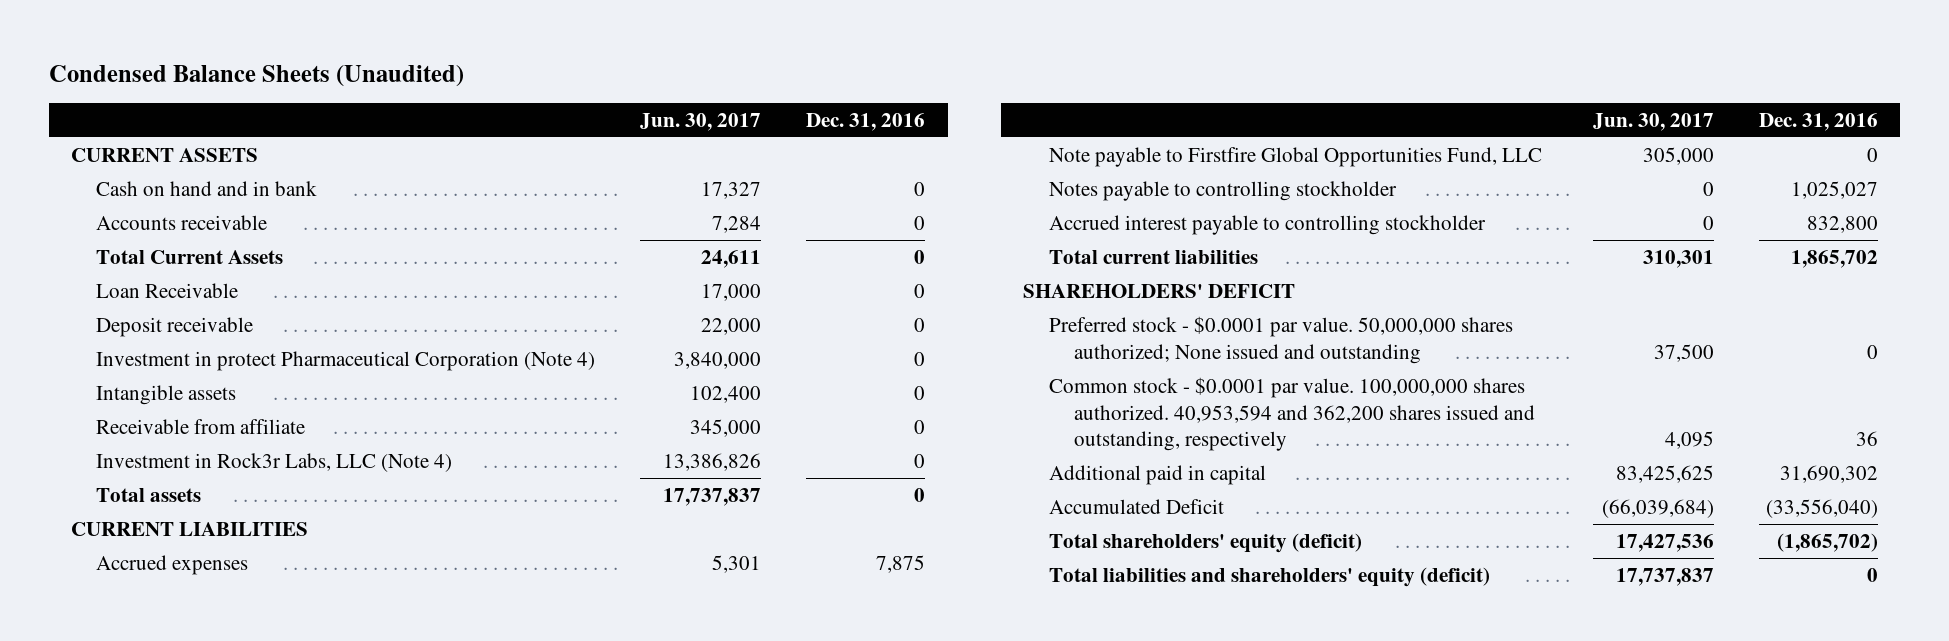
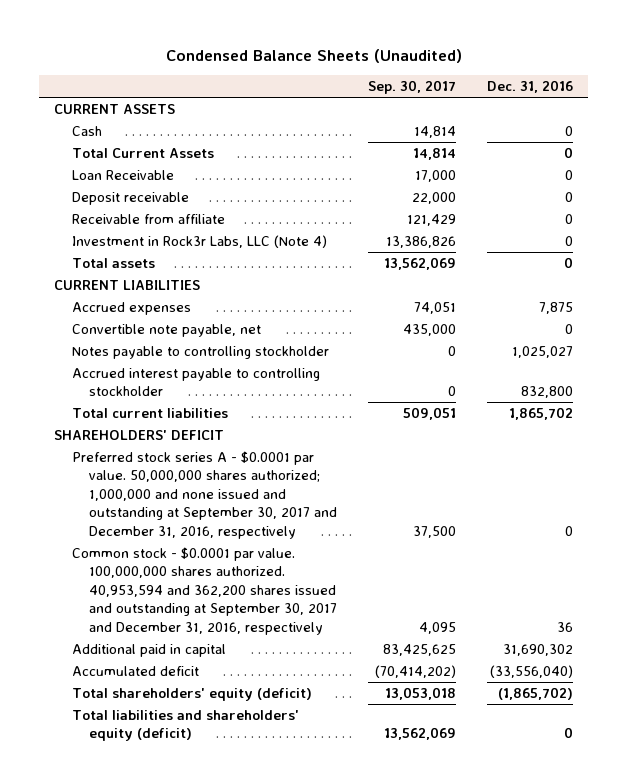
- | Jun. 30, 2017 | Dec. 31, 2016
+ | Sep. 30, 2017 | Dec. 31, 2016
- Cash on hand and in bank | 17,327 | 0
- Accounts receivable | 7,284 | 0
+ Cash | 14,814 | 0
- Investment in protect Pharmaceutical Corporation (Note 4) | 3,840,000 | 0
- Intangible assets | 102,400 | 0
- Note payable to Firstfire Global Opportunities Fund, LLC | 305,000 | 0
+ Convertible note payable, net | 435,000 | 0
- Preferred stock - $0.0001 par value. 50,000,000 shares authorized; None issued and outstanding | 37,500 | 0
- Common stock - $0.0001 par value. 100,000,000 shares authorized. 40,953,594 and 362,200 shares issued and outstanding, respectively | 4,095 | 36
+ Preferred stock series A - $0.0001 par value. 50,000,000 shares authorized; 1,000,000 and none issued and outstanding at September 30, 2017 and December 31, 2016, respectively | 37,500 | 0
+ Common stock - $0.0001 par value. 100,000,000 shares authorized. 40,953,594 and 362,200 shares issued and outstanding at September 30, 2017 and December 31, 2016, respectively | 4,095 | 36
- Accumulated Deficit | (66,039,684) | (33,556,040)
+ Accumulated deficit | (70,414,202) | (33,556,040)

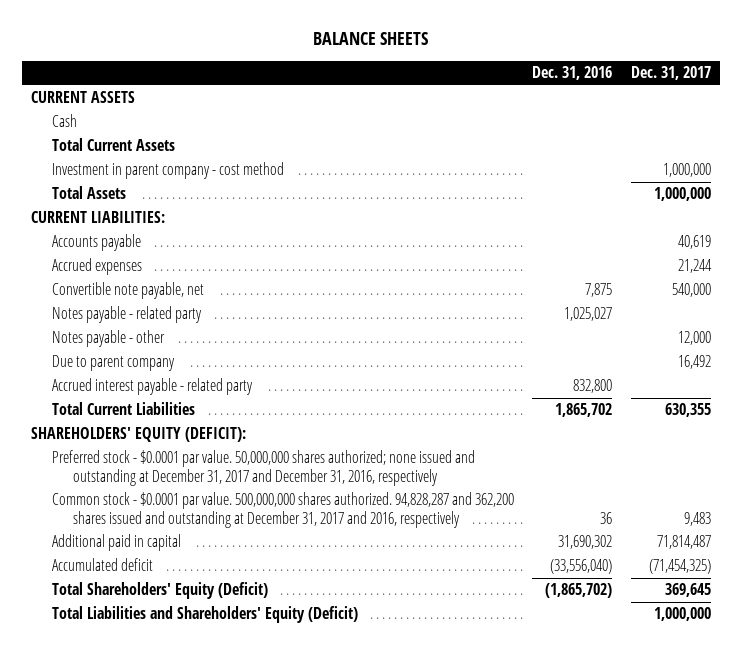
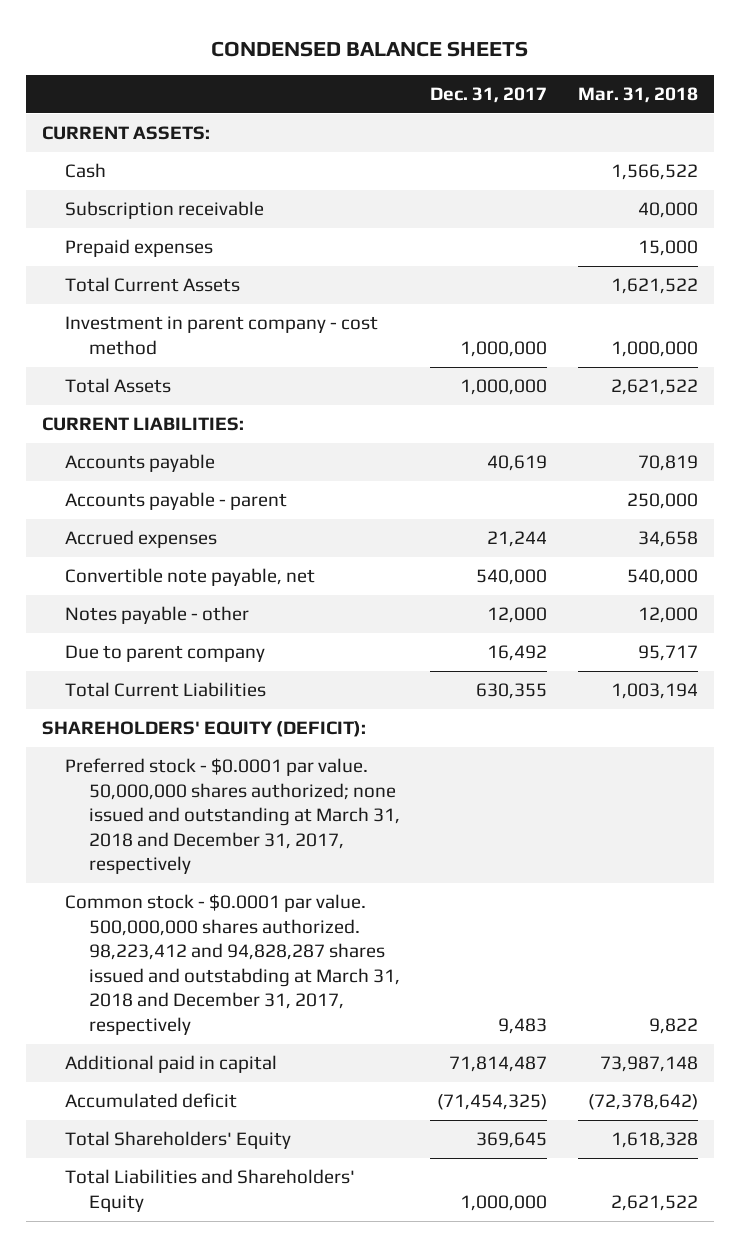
- BALANCE SHEETS
+ CONDENSED BALANCE SHEETS
- | Dec. 31, 2016 | Dec. 31, 2017
+ | Dec. 31, 2017 | Mar. 31, 2018
- CURRENT ASSETS
+ CURRENT ASSETS:
+ Subscription receivable | | 40,000
+ Prepaid expenses | | 15,000
+ Accounts payable - parent | | 250,000
- Notes payable - related party | 1,025,027 |
- Accrued interest payable - related party | 832,800 |
- Preferred stock - $0.0001 par value. 50,000,000 shares authorized; none issued and outstanding at December 31, 2017 and December 31, 2016, respectively
- Common stock - $0.0001 par value. 500,000,000 shares authorized. 94,828,287 and 362,200 shares issued and outstanding at December 31, 2017 and 2016, respectively | 36 | 9,483
+ Preferred stock - $0.0001 par value. 50,000,000 shares authorized; none issued and outstanding at March 31, 2018 and December 31, 2017, respectively
+ Common stock - $0.0001 par value. 500,000,000 shares authorized. 98,223,412 and 94,828,287 shares issued and outstabding at March 31, 2018 and December 31, 2017, respectively | 9,483 | 9,822
- Total Shareholders' Equity (Deficit) | (1,865,702) | 369,645
- Total Liabilities and Shareholders' Equity (Deficit) | | 1,000,000
+ Total Shareholders' Equity | 369,645 | 1,618,328
+ Total Liabilities and Shareholders' Equity | 1,000,000 | 2,621,522

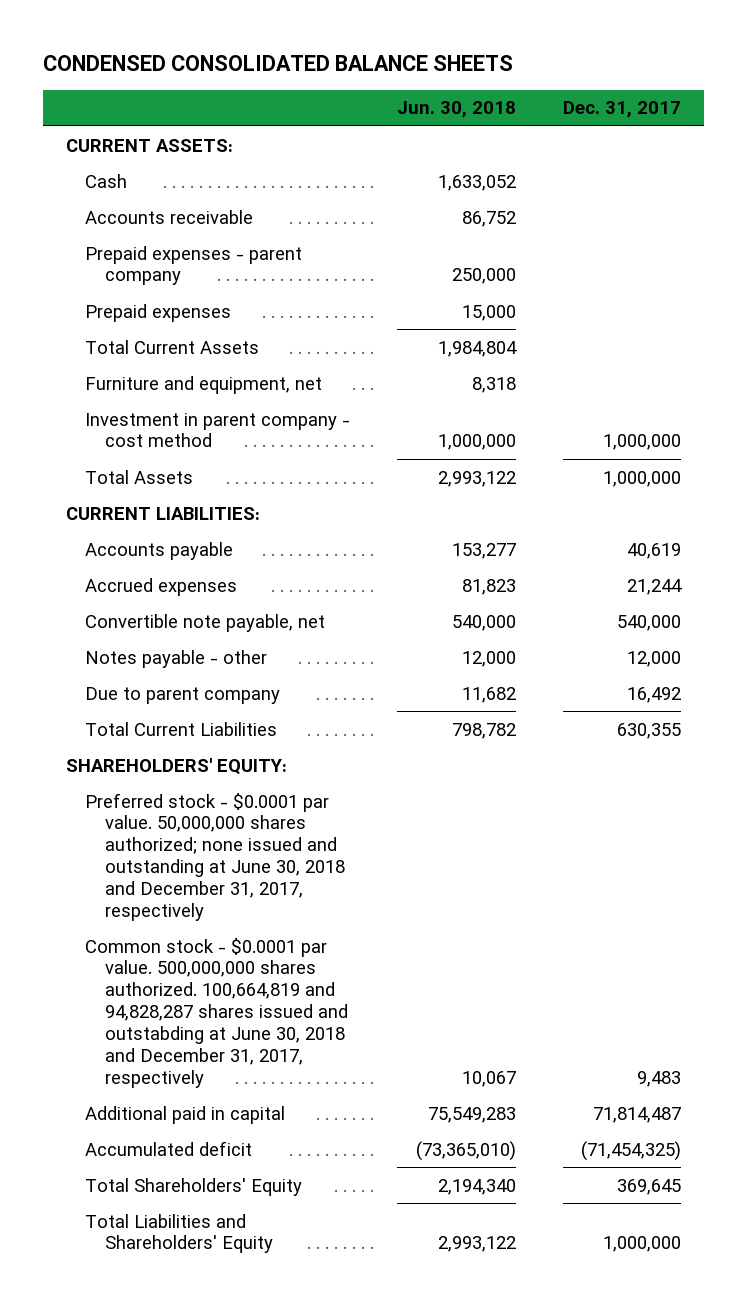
- CONDENSED BALANCE SHEETS
+ CONDENSED CONSOLIDATED BALANCE SHEETS
- | Dec. 31, 2017 | Mar. 31, 2018
+ | Jun. 30, 2018 | Dec. 31, 2017
- Subscription receivable | | 40,000
+ Accounts receivable | 86,752 |
+ Prepaid expenses - parent company | 250,000 |
+ Furniture and equipment, net | 8,318 |
- Accounts payable - parent | | 250,000
- SHAREHOLDERS' EQUITY (DEFICIT):
- Preferred stock - $0.0001 par value. 50,000,000 shares authorized; none issued and outstanding at March 31, 2018 and December 31, 2017, respectively
- Common stock - $0.0001 par value. 500,000,000 shares authorized. 98,223,412 and 94,828,287 shares issued and outstabding at March 31, 2018 and December 31, 2017, respectively | 9,483 | 9,822
+ SHAREHOLDERS' EQUITY:
+ Preferred stock - $0.0001 par value. 50,000,000 shares authorized; none issued and outstanding at June 30, 2018 and December 31, 2017, respectively
+ Common stock - $0.0001 par value. 500,000,000 shares authorized. 100,664,819 and 94,828,287 shares issued and outstabding at June 30, 2018 and December 31, 2017, respectively | 10,067 | 9,483

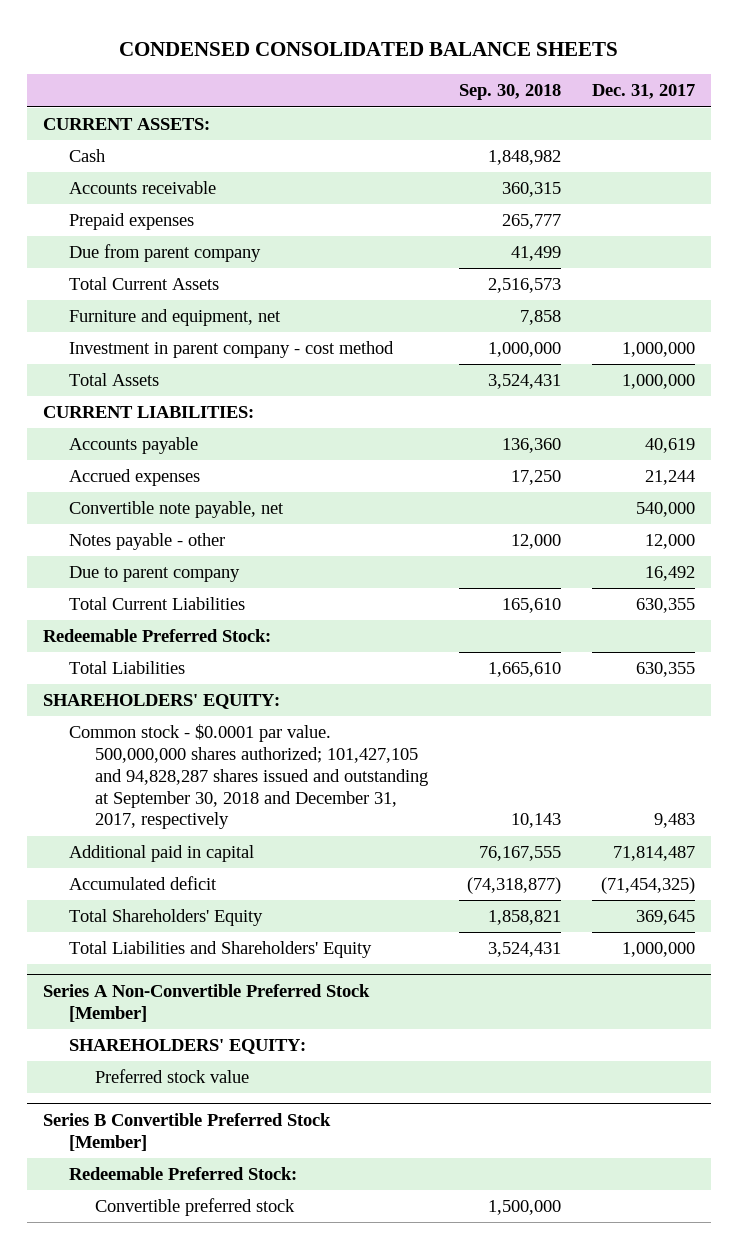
- | Jun. 30, 2018 | Dec. 31, 2017
+ | Sep. 30, 2018 | Dec. 31, 2017
- Prepaid expenses - parent company | 250,000 |
+ Due from parent company | 41,499 |
+ Redeemable Preferred Stock:
+ Total Liabilities | 1,665,610 | 630,355
- Preferred stock - $0.0001 par value. 50,000,000 shares authorized; none issued and outstanding at June 30, 2018 and December 31, 2017, respectively
- Common stock - $0.0001 par value. 500,000,000 shares authorized. 100,664,819 and 94,828,287 shares issued and outstabding at June 30, 2018 and December 31, 2017, respectively | 10,067 | 9,483
+ Common stock - $0.0001 par value. 500,000,000 shares authorized; 101,427,105 and 94,828,287 shares issued and outstanding at September 30, 2018 and December 31, 2017, respectively | 10,143 | 9,483
+ Series A Non-Convertible Preferred Stock [Member]
+ SHAREHOLDERS' EQUITY:
+ Preferred stock value
+ Series B Convertible Preferred Stock [Member]
+ Redeemable Preferred Stock:
+ Convertible preferred stock | 1,500,000 |

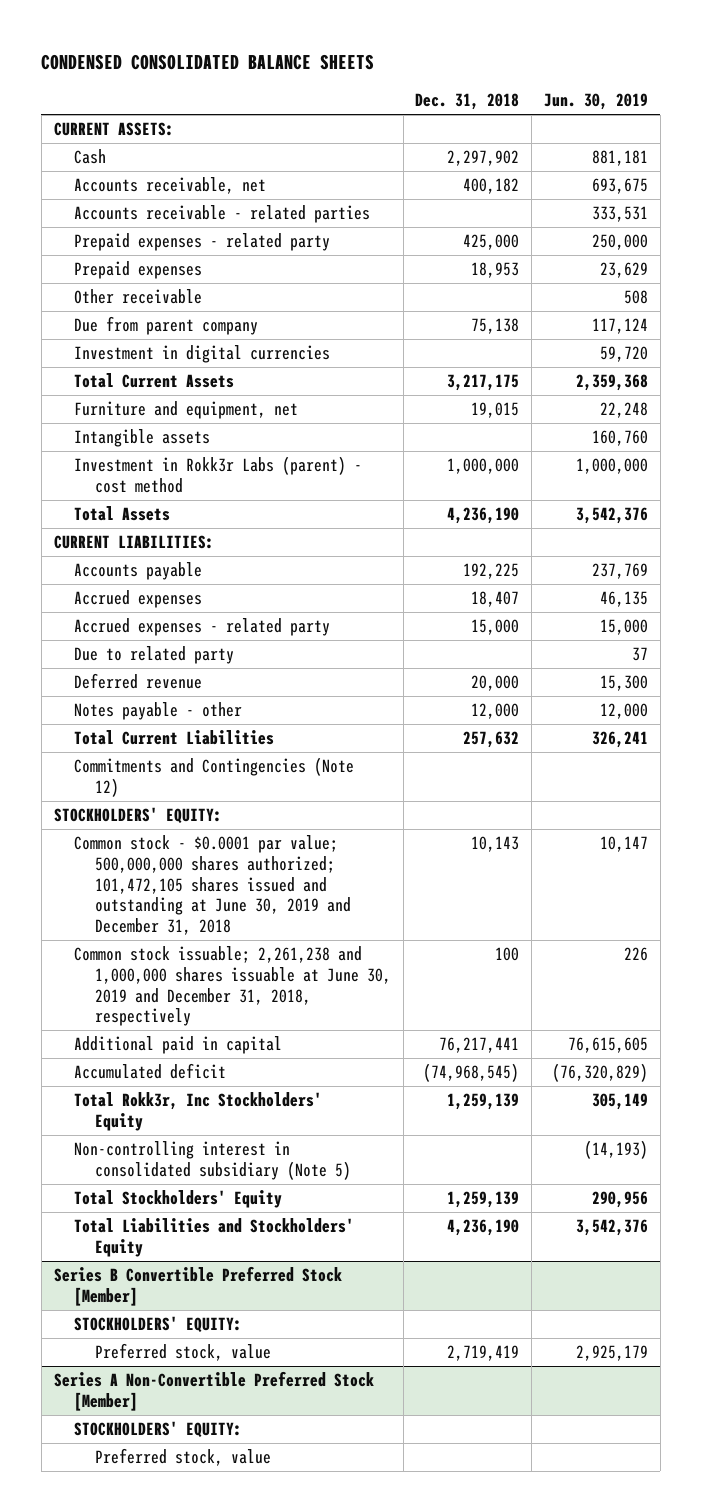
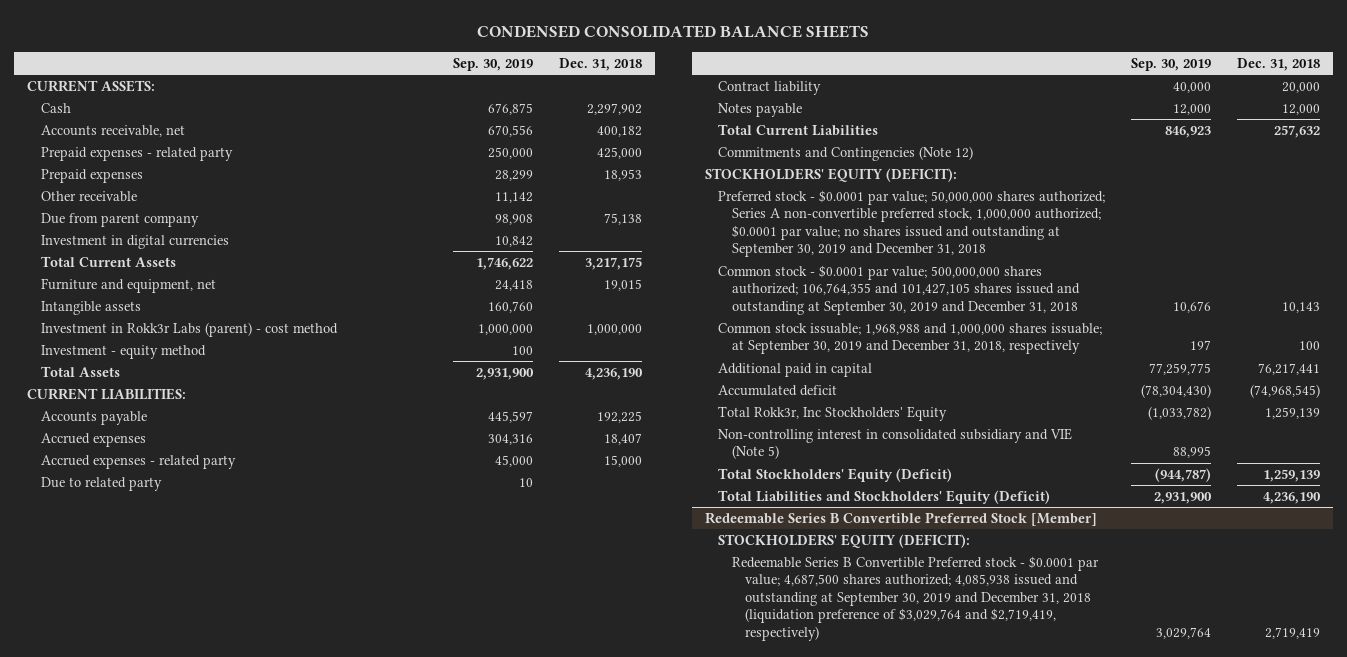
- | Dec. 31, 2018 | Jun. 30, 2019
+ | Sep. 30, 2019 | Dec. 31, 2018
- Accounts receivable - related parties | | 333,531
+ Investment - equity method | 100 |
- Deferred revenue | 20,000 | 15,300
- Notes payable - other | 12,000 | 12,000
+ Contract liability | 40,000 | 20,000
+ Notes payable | 12,000 | 12,000
- STOCKHOLDERS' EQUITY:
- Common stock - $0.0001 par value; 500,000,000 shares authorized; 101,472,105 shares issued and outstanding at June 30, 2019 and December 31, 2018 | 10,143 | 10,147
- Common stock issuable; 2,261,238 and 1,000,000 shares issuable at June 30, 2019 and December 31, 2018, respectively | 100 | 226
+ STOCKHOLDERS' EQUITY (DEFICIT):
+ Preferred stock - $0.0001 par value; 50,000,000 shares authorized; Series A non-convertible preferred stock, 1,000,000 authorized; $0.0001 par value; no shares issued and outstanding at September 30, 2019 and December 31, 2018
+ Common stock - $0.0001 par value; 500,000,000 shares authorized; 106,764,355 and 101,427,105 shares issued and outstanding at September 30, 2019 and December 31, 2018 | 10,676 | 10,143
+ Common stock issuable; 1,968,988 and 1,000,000 shares issuable; at September 30, 2019 and December 31, 2018, respectively | 197 | 100
- Non-controlling interest in consolidated subsidiary (Note 5) | | (14,193)
- Total Stockholders' Equity | 1,259,139 | 290,956
- Total Liabilities and Stockholders' Equity | 4,236,190 | 3,542,376
- Series B Convertible Preferred Stock [Member]
- STOCKHOLDERS' EQUITY:
- Preferred stock, value | 2,719,419 | 2,925,179
- Series A Non-Convertible Preferred Stock [Member]
- STOCKHOLDERS' EQUITY:
- Preferred stock, value
+ Non-controlling interest in consolidated subsidiary and VIE (Note 5) | 88,995 |
+ Total Stockholders' Equity (Deficit) | (944,787) | 1,259,139
+ Total Liabilities and Stockholders' Equity (Deficit) | 2,931,900 | 4,236,190
+ Redeemable Series B Convertible Preferred Stock [Member]
+ STOCKHOLDERS' EQUITY (DEFICIT):
+ Redeemable Series B Convertible Preferred stock - $0.0001 par value; 4,687,500 shares authorized; 4,085,938 issued and outstanding at September 30, 2019 and December 31, 2018 (liquidation preference of $3,029,764 and $2,719,419, respectively) | 3,029,764 | 2,719,419

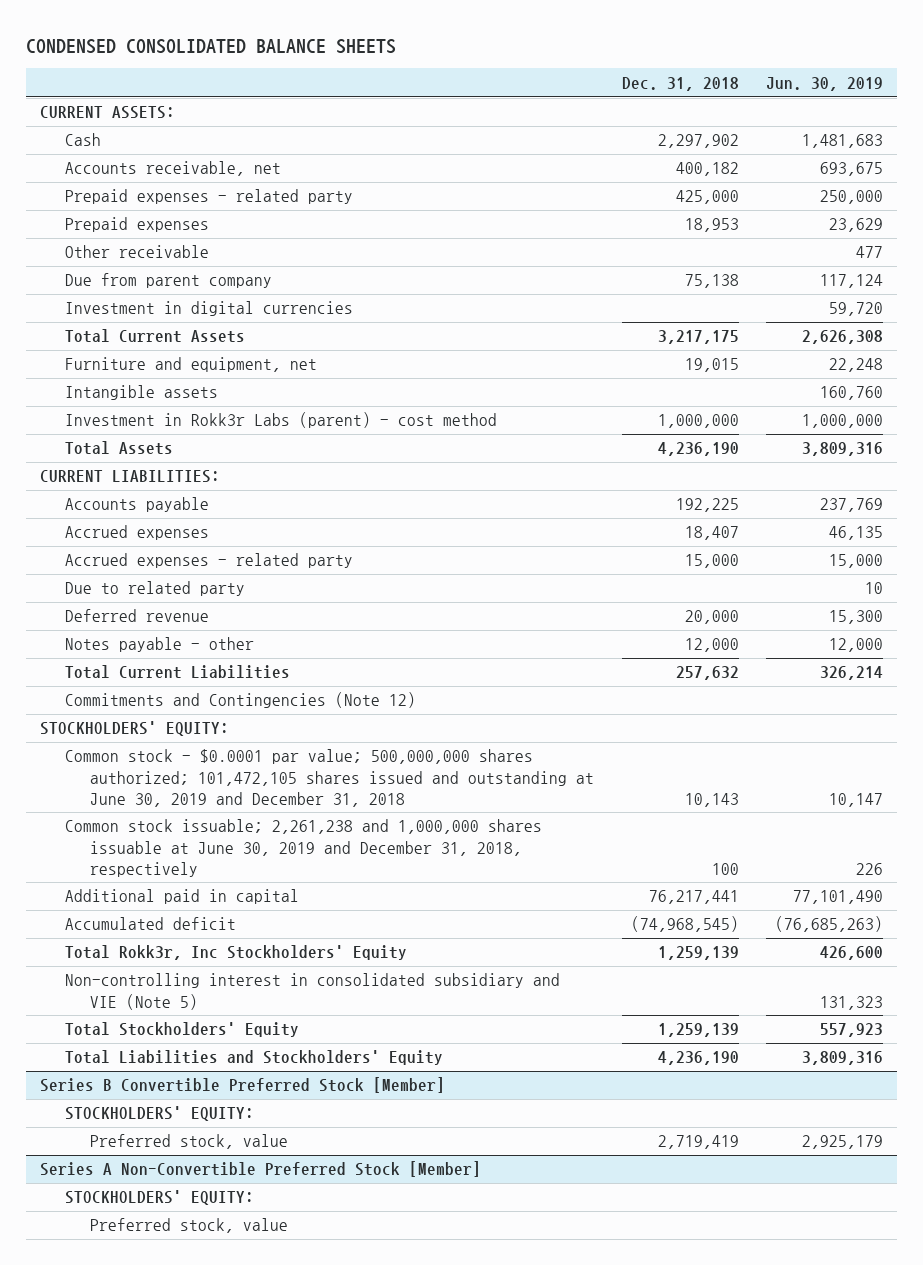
- | Sep. 30, 2019 | Dec. 31, 2018
+ | Dec. 31, 2018 | Jun. 30, 2019
- Investment - equity method | 100 |
- Contract liability | 40,000 | 20,000
- Notes payable | 12,000 | 12,000
+ Deferred revenue | 20,000 | 15,300
+ Notes payable - other | 12,000 | 12,000
- STOCKHOLDERS' EQUITY (DEFICIT):
- Preferred stock - $0.0001 par value; 50,000,000 shares authorized; Series A non-convertible preferred stock, 1,000,000 authorized; $0.0001 par value; no shares issued and outstanding at September 30, 2019 and December 31, 2018
- Common stock - $0.0001 par value; 500,000,000 shares authorized; 106,764,355 and 101,427,105 shares issued and outstanding at September 30, 2019 and December 31, 2018 | 10,676 | 10,143
- Common stock issuable; 1,968,988 and 1,000,000 shares issuable; at September 30, 2019 and December 31, 2018, respectively | 197 | 100
+ STOCKHOLDERS' EQUITY:
+ Common stock - $0.0001 par value; 500,000,000 shares authorized; 101,472,105 shares issued and outstanding at June 30, 2019 and December 31, 2018 | 10,143 | 10,147
+ Common stock issuable; 2,261,238 and 1,000,000 shares issuable at June 30, 2019 and December 31, 2018, respectively | 100 | 226
- Total Stockholders' Equity (Deficit) | (944,787) | 1,259,139
- Total Liabilities and Stockholders' Equity (Deficit) | 2,931,900 | 4,236,190
- Redeemable Series B Convertible Preferred Stock [Member]
- STOCKHOLDERS' EQUITY (DEFICIT):
- Redeemable Series B Convertible Preferred stock - $0.0001 par value; 4,687,500 shares authorized; 4,085,938 issued and outstanding at September 30, 2019 and December 31, 2018 (liquidation preference of $3,029,764 and $2,719,419, respectively) | 3,029,764 | 2,719,419
+ Total Stockholders' Equity | 1,259,139 | 557,923
+ Total Liabilities and Stockholders' Equity | 4,236,190 | 3,809,316
+ Series B Convertible Preferred Stock [Member]
+ STOCKHOLDERS' EQUITY:
+ Preferred stock, value | 2,719,419 | 2,925,179
+ Series A Non-Convertible Preferred Stock [Member]
+ STOCKHOLDERS' EQUITY:
+ Preferred stock, value

